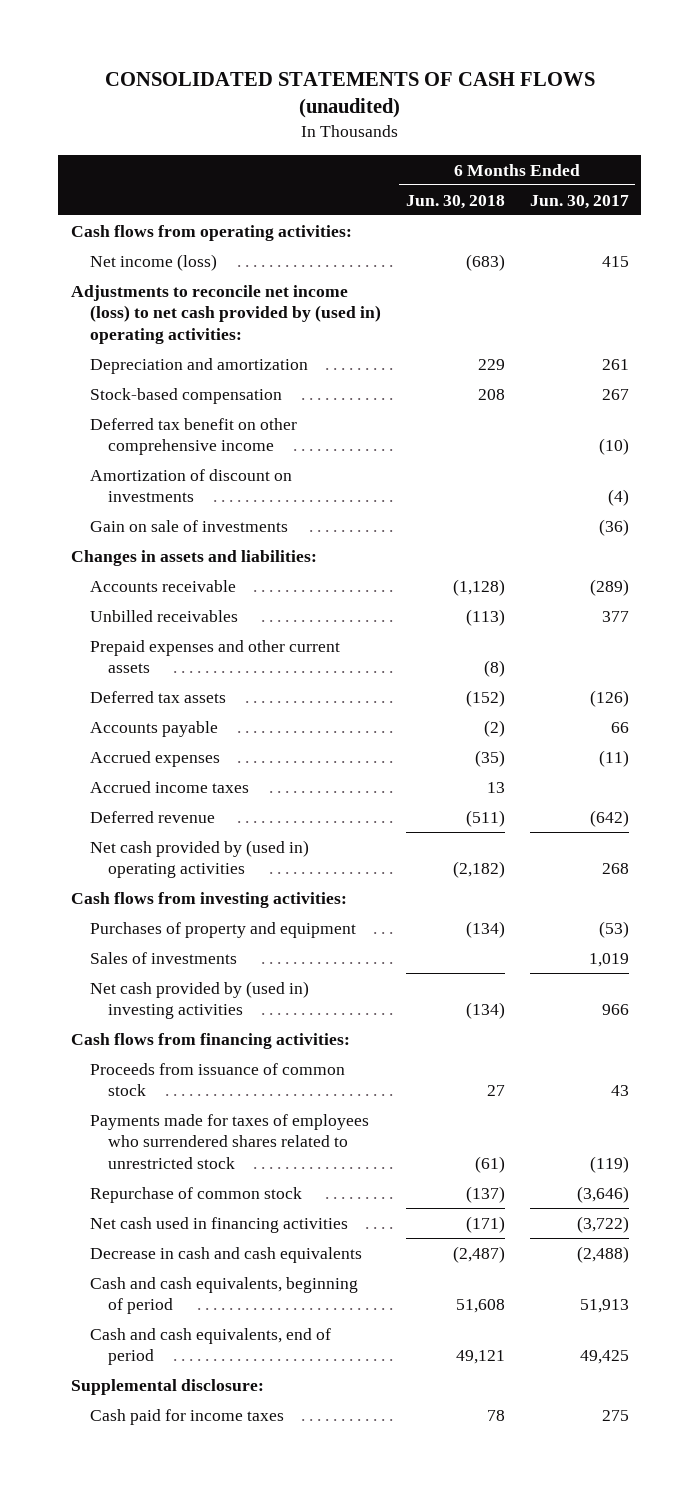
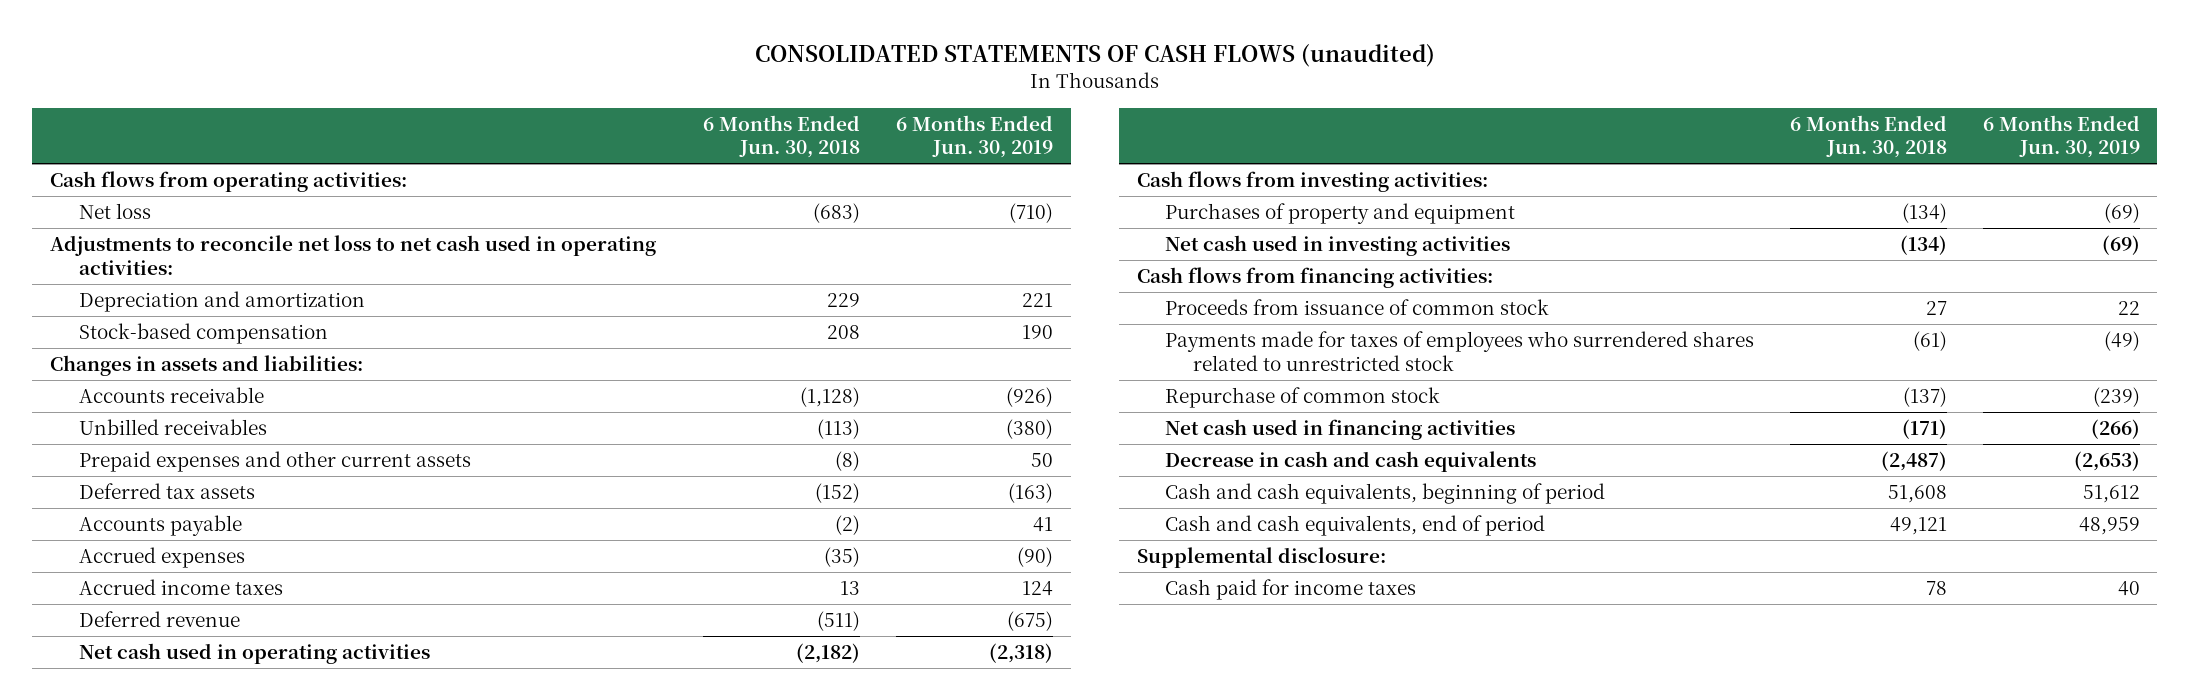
- | 6 Months Ended Jun. 30, 2018 | 6 Months Ended Jun. 30, 2017
+ | 6 Months Ended Jun. 30, 2018 | 6 Months Ended Jun. 30, 2019
- Net income (loss) | (683) | 415
- Adjustments to reconcile net income (loss) to net cash provided by (used in) operating activities:
+ Net loss | (683) | (710)
+ Adjustments to reconcile net loss to net cash used in operating activities:
- Deferred tax benefit on other comprehensive income | | (10)
- Amortization of discount on investments | | (4)
- Gain on sale of investments | | (36)
- Net cash provided by (used in) operating activities | (2,182) | 268
+ Net cash used in operating activities | (2,182) | (2,318)
- Sales of investments | | 1,019
- Net cash provided by (used in) investing activities | (134) | 966
+ Net cash used in investing activities | (134) | (69)

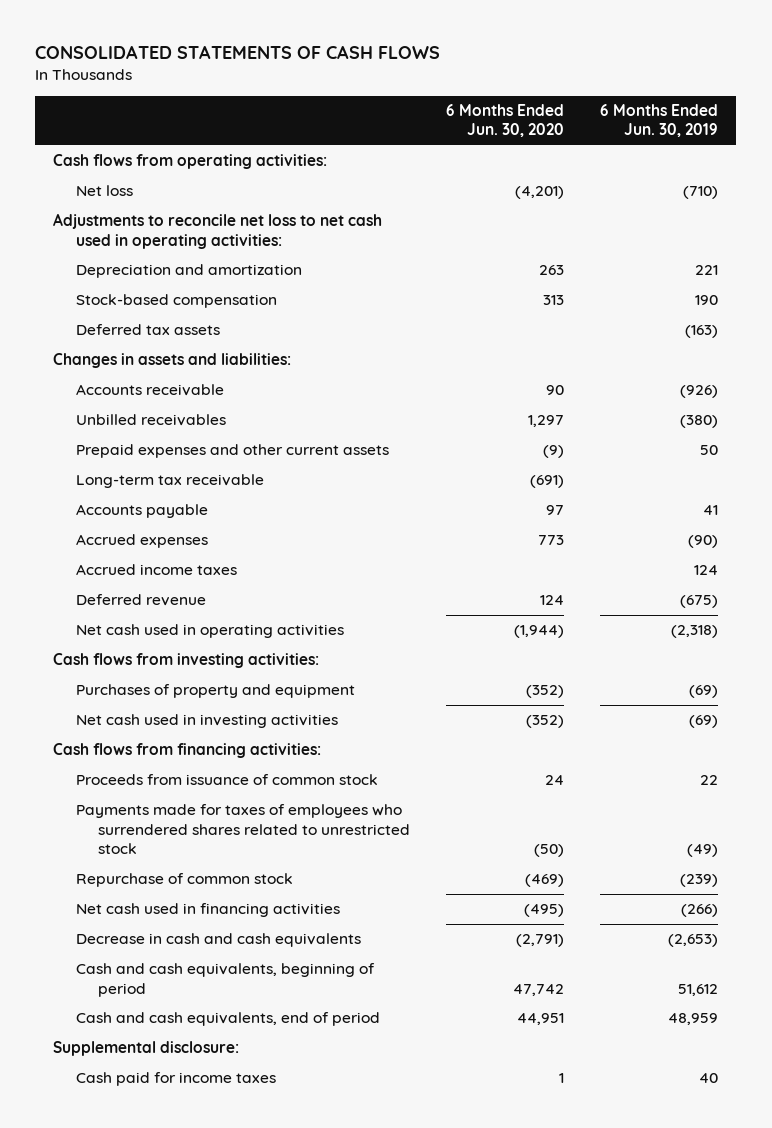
- CONSOLIDATED STATEMENTS OF CASH FLOWS (unaudited)
+ CONSOLIDATED STATEMENTS OF CASH FLOWS
- | 6 Months Ended Jun. 30, 2018 | 6 Months Ended Jun. 30, 2019
+ | 6 Months Ended Jun. 30, 2020 | 6 Months Ended Jun. 30, 2019
moved up: Deferred tax assets | | (163)
+ Long-term tax receivable | (691) |

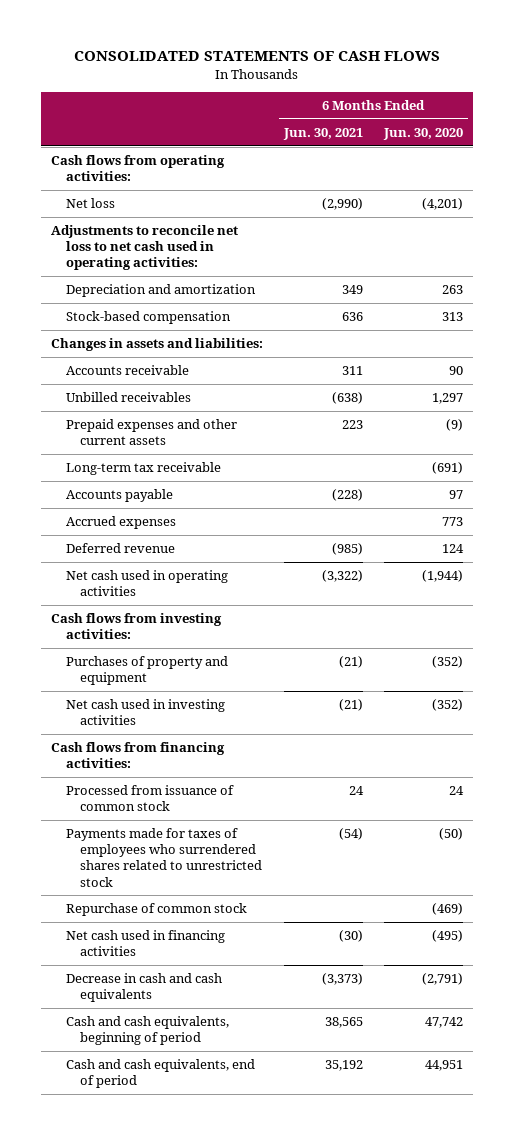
- | 6 Months Ended Jun. 30, 2020 | 6 Months Ended Jun. 30, 2019
+ | 6 Months Ended Jun. 30, 2021 | 6 Months Ended Jun. 30, 2020
- Deferred tax assets | | (163)
- Accrued income taxes | | 124
- Proceeds from issuance of common stock | 24 | 22
+ Processed from issuance of common stock | 24 | 24
- Supplemental disclosure:
- Cash paid for income taxes | 1 | 40

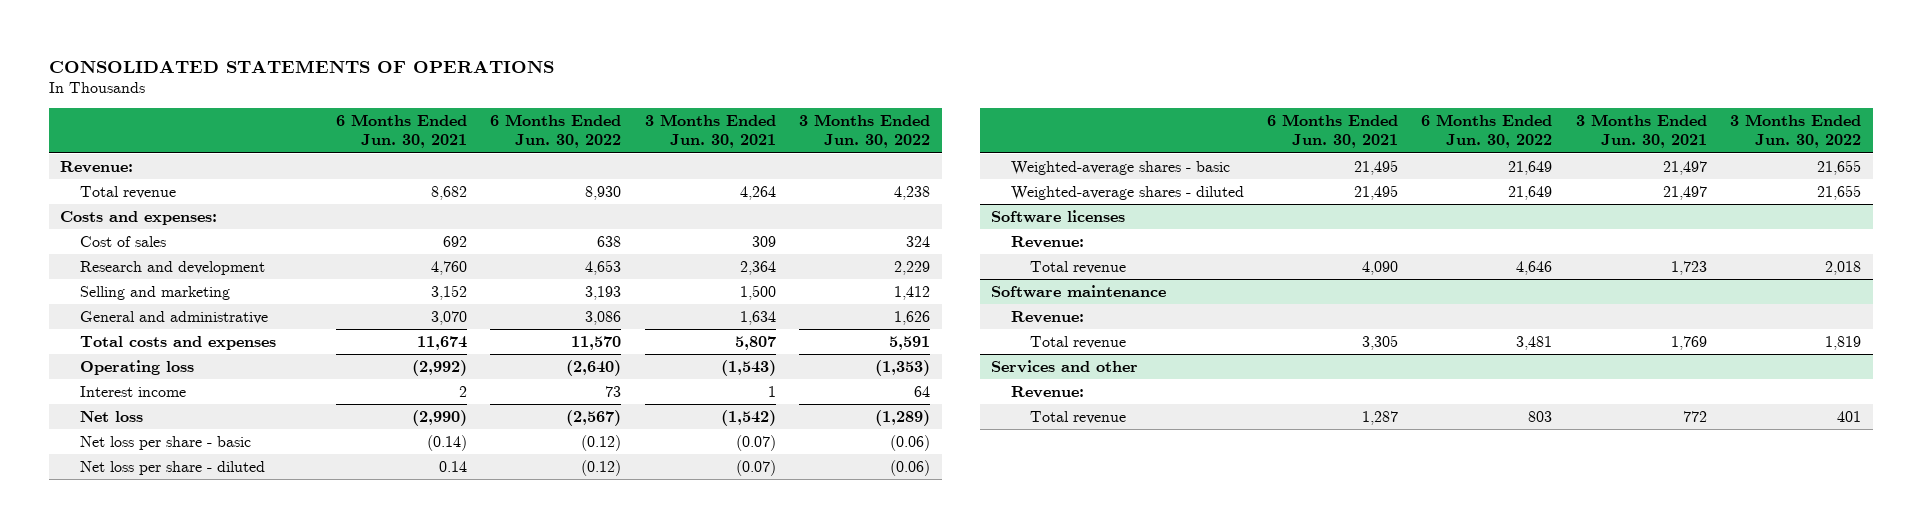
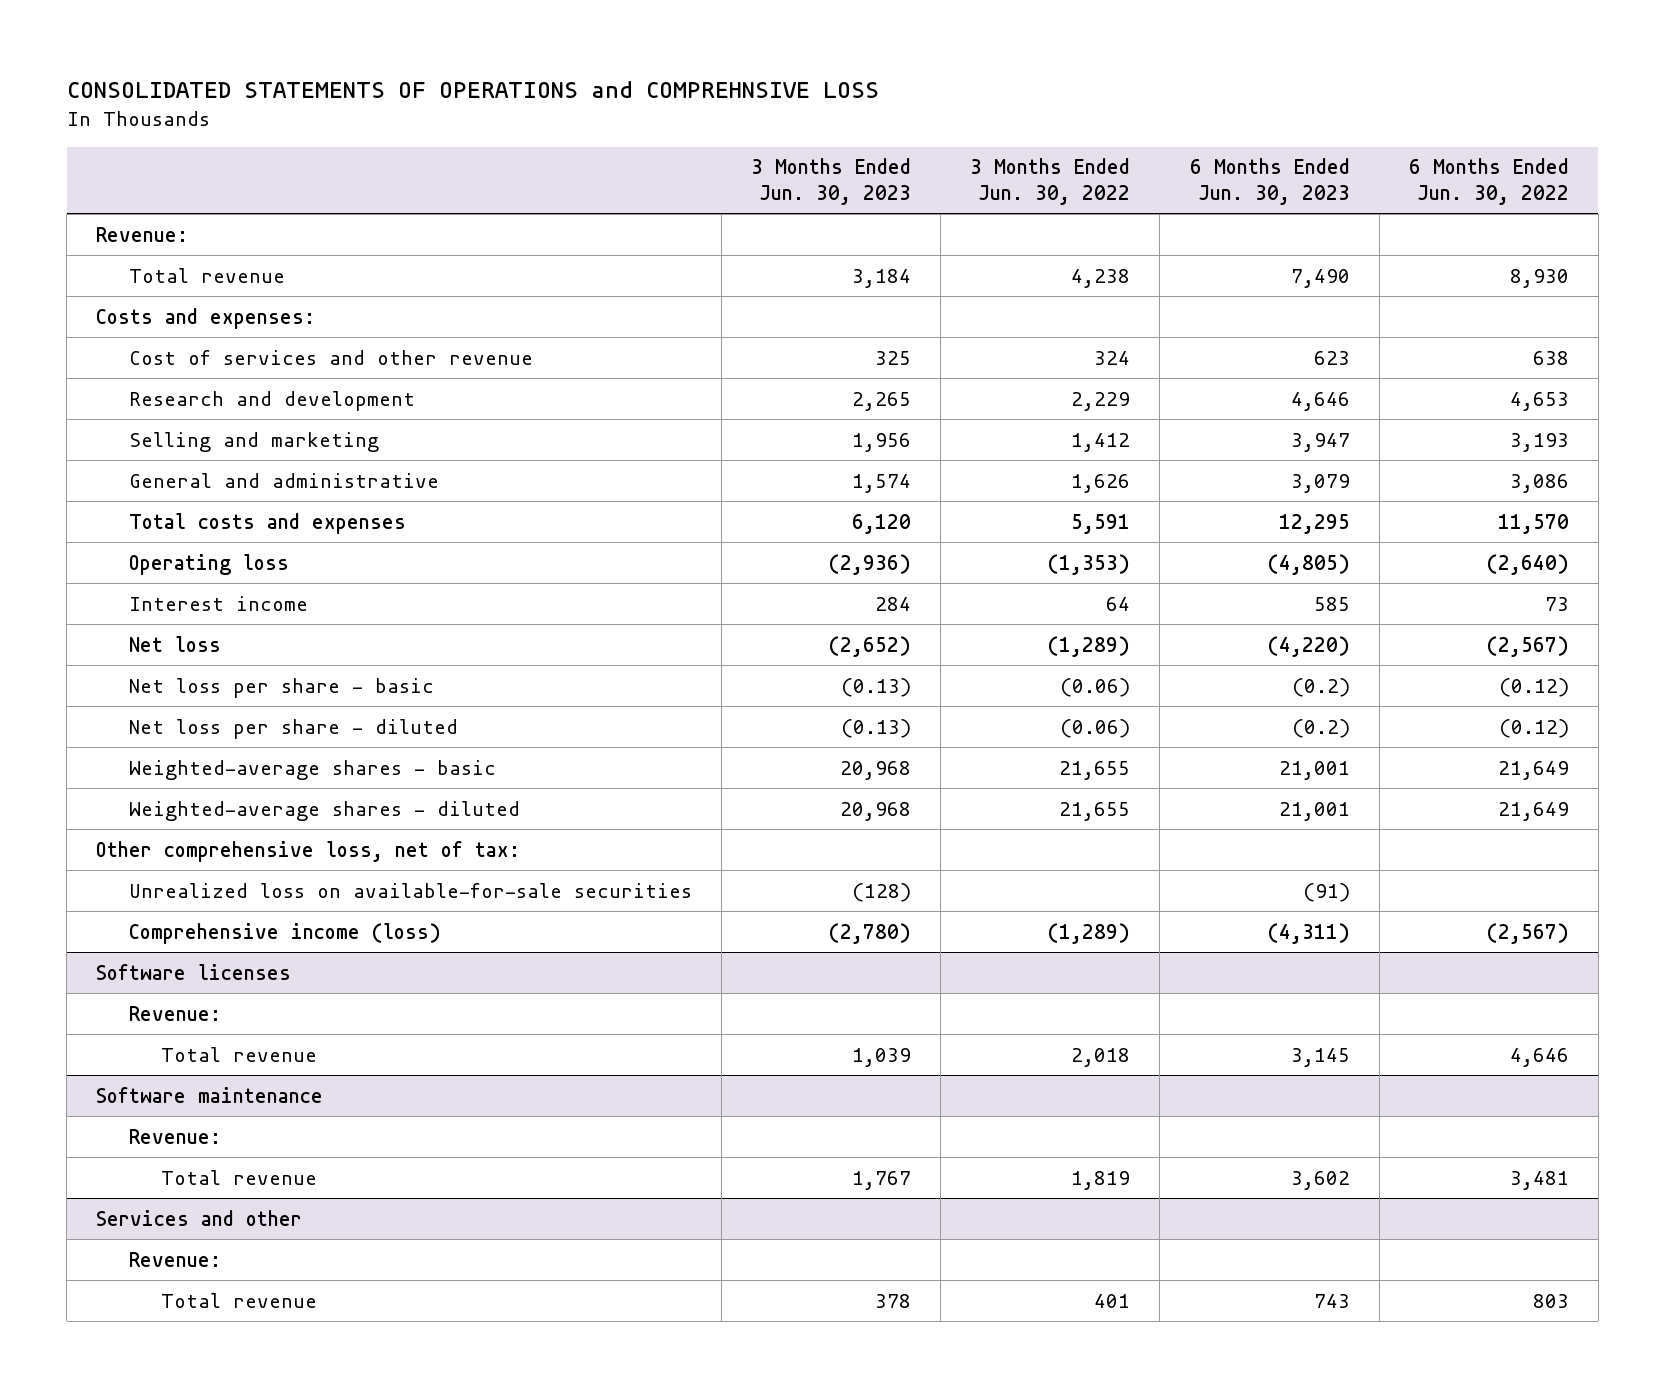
- CONSOLIDATED STATEMENTS OF OPERATIONS
+ CONSOLIDATED STATEMENTS OF OPERATIONS and COMPREHNSIVE LOSS
- | 6 Months Ended Jun. 30, 2021 | 6 Months Ended Jun. 30, 2022 | 3 Months Ended Jun. 30, 2021 | 3 Months Ended Jun. 30, 2022
+ | 3 Months Ended Jun. 30, 2023 | 3 Months Ended Jun. 30, 2022 | 6 Months Ended Jun. 30, 2023 | 6 Months Ended Jun. 30, 2022
- Cost of sales | 692 | 638 | 309 | 324
+ Cost of services and other revenue | 325 | 324 | 623 | 638
+ Other comprehensive loss, net of tax:
+ Unrealized loss on available-for-sale securities | (128) | | (91) |
+ Comprehensive income (loss) | (2,780) | (1,289) | (4,311) | (2,567)

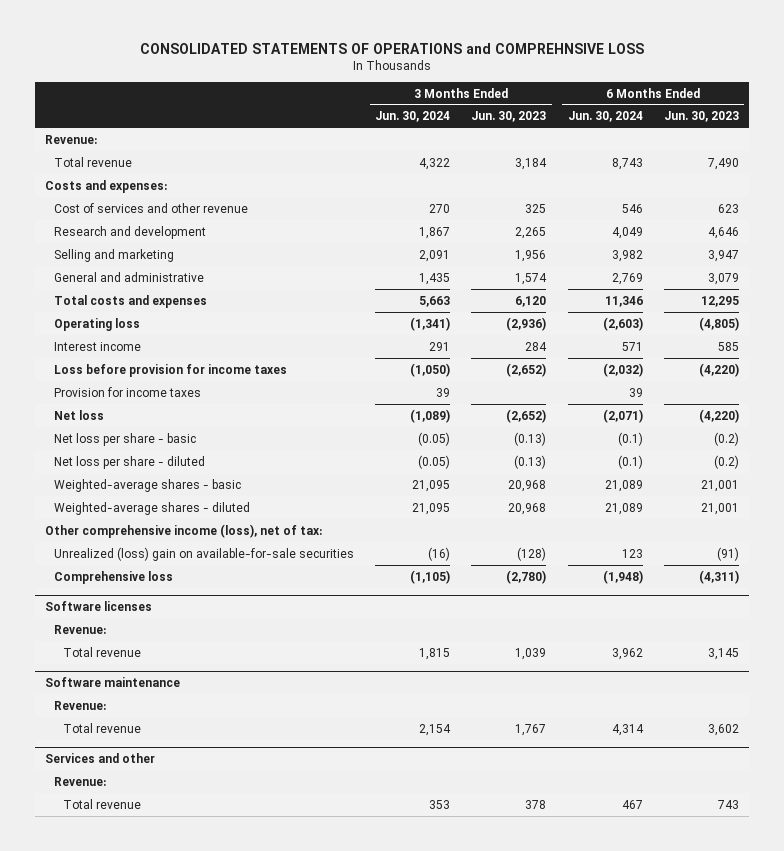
- | 3 Months Ended Jun. 30, 2023 | 3 Months Ended Jun. 30, 2022 | 6 Months Ended Jun. 30, 2023 | 6 Months Ended Jun. 30, 2022
+ | 3 Months Ended Jun. 30, 2024 | 3 Months Ended Jun. 30, 2023 | 6 Months Ended Jun. 30, 2024 | 6 Months Ended Jun. 30, 2023
+ Loss before provision for income taxes | (1,050) | (2,652) | (2,032) | (4,220)
+ Provision for income taxes | 39 | | 39 |
- Other comprehensive loss, net of tax:
- Unrealized loss on available-for-sale securities | (128) | | (91) |
- Comprehensive income (loss) | (2,780) | (1,289) | (4,311) | (2,567)
+ Other comprehensive income (loss), net of tax:
+ Unrealized (loss) gain on available-for-sale securities | (16) | (128) | 123 | (91)
+ Comprehensive loss | (1,105) | (2,780) | (1,948) | (4,311)

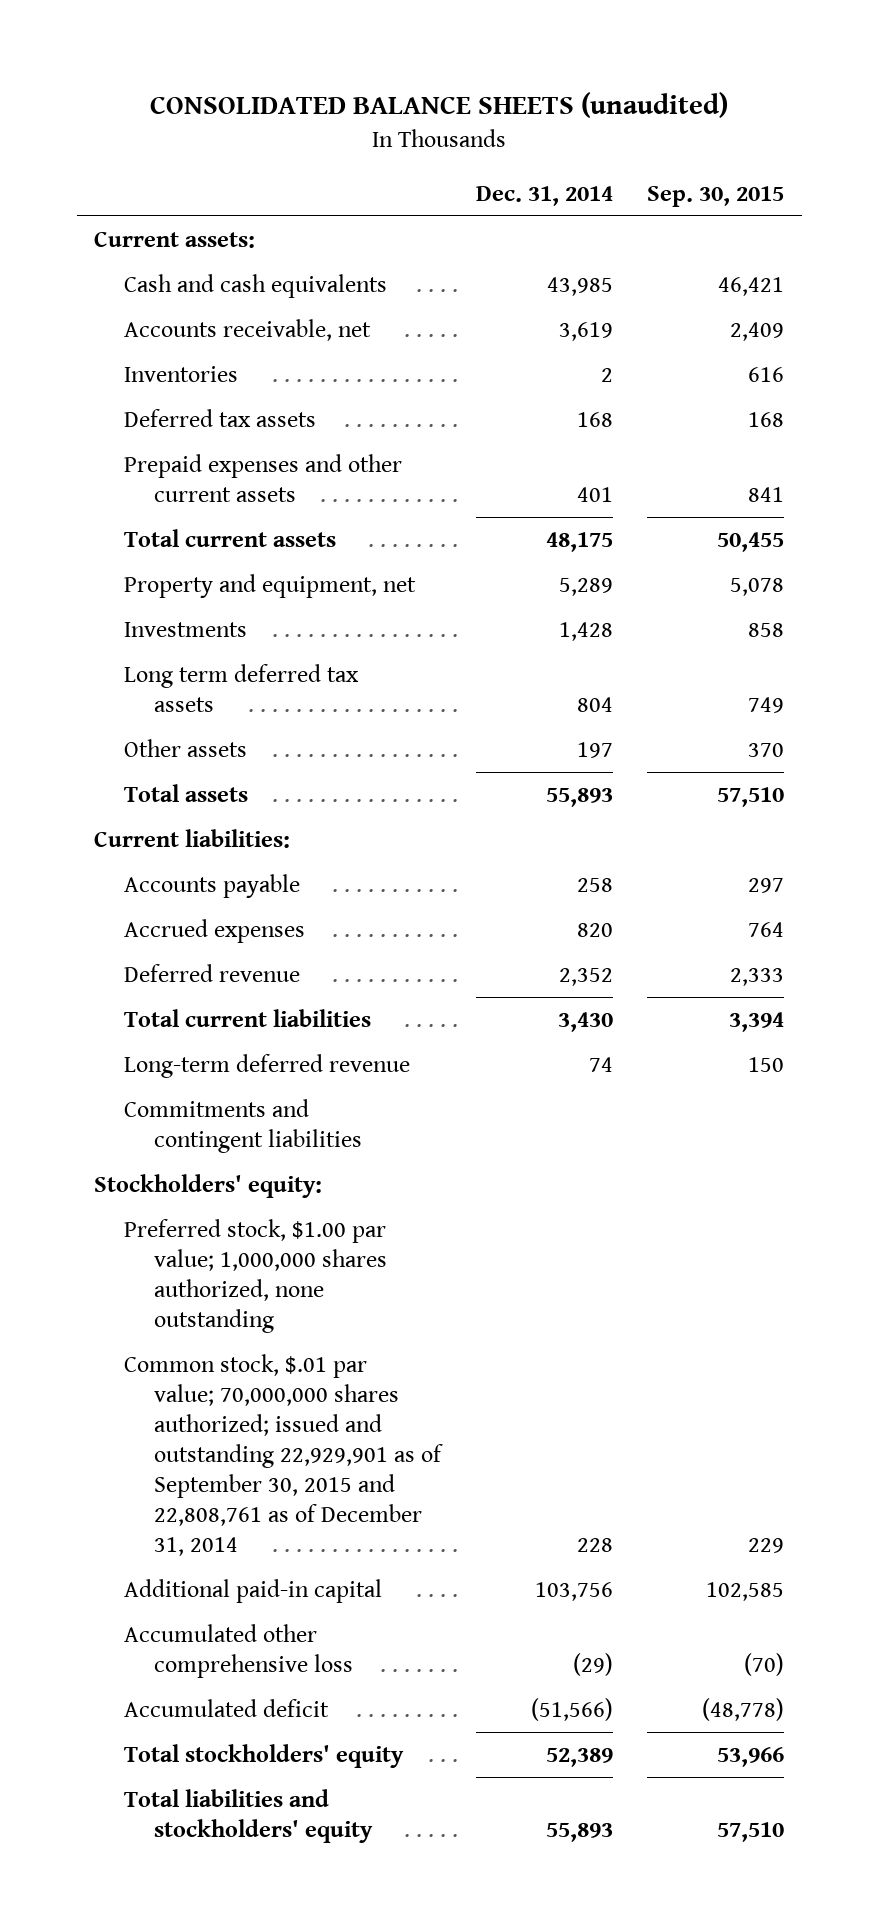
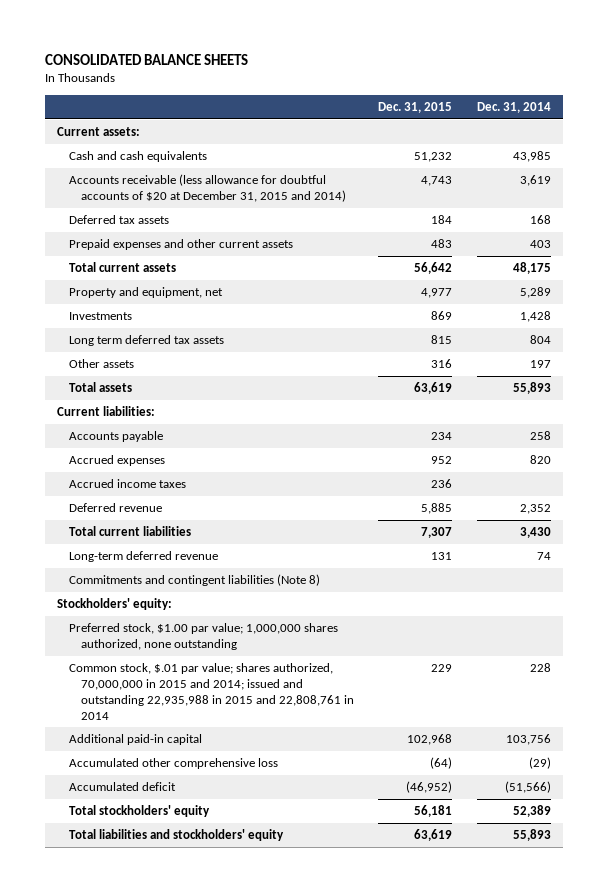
- CONSOLIDATED BALANCE SHEETS (unaudited)
+ CONSOLIDATED BALANCE SHEETS
- | Dec. 31, 2014 | Sep. 30, 2015
+ | Dec. 31, 2015 | Dec. 31, 2014
- Accounts receivable, net | 3,619 | 2,409
- Inventories | 2 | 616
+ Accounts receivable (less allowance for doubtful accounts of $20 at December 31, 2015 and 2014) | 4,743 | 3,619
- Prepaid expenses and other current assets | 401 | 841
+ Prepaid expenses and other current assets | 483 | 403
+ Accrued income taxes | 236 |
- Commitments and contingent liabilities
+ Commitments and contingent liabilities (Note 8)
- Common stock, $.01 par value; 70,000,000 shares authorized; issued and outstanding 22,929,901 as of September 30, 2015 and 22,808,761 as of December 31, 2014 | 228 | 229
+ Common stock, $.01 par value; shares authorized, 70,000,000 in 2015 and 2014; issued and outstanding 22,935,988 in 2015 and 22,808,761 in 2014 | 229 | 228

